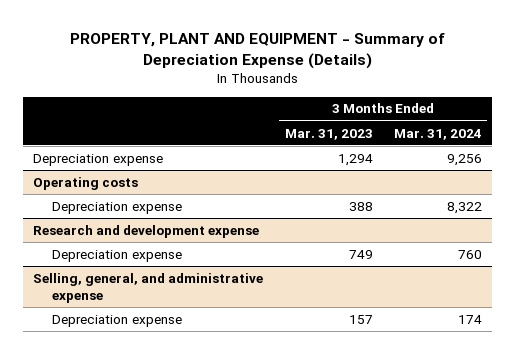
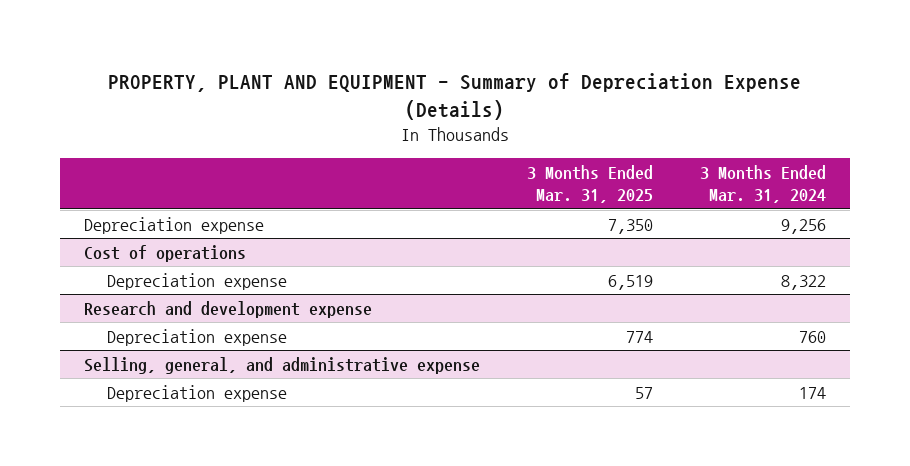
- | 3 Months Ended Mar. 31, 2023 | 3 Months Ended Mar. 31, 2024
+ | 3 Months Ended Mar. 31, 2025 | 3 Months Ended Mar. 31, 2024
- Operating costs
+ Cost of operations

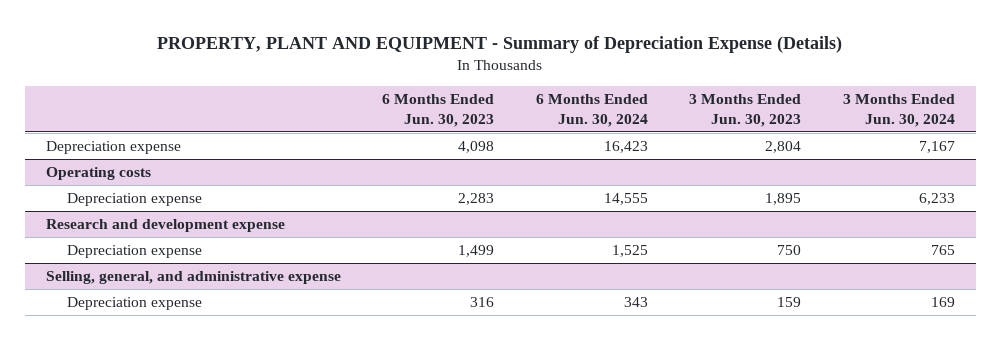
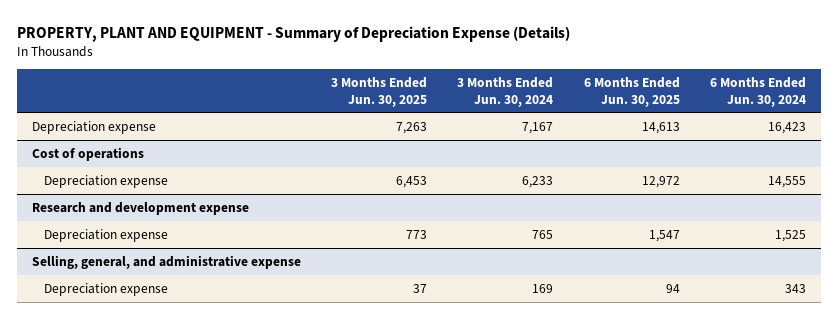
- | 6 Months Ended Jun. 30, 2023 | 6 Months Ended Jun. 30, 2024 | 3 Months Ended Jun. 30, 2023 | 3 Months Ended Jun. 30, 2024
+ | 3 Months Ended Jun. 30, 2025 | 3 Months Ended Jun. 30, 2024 | 6 Months Ended Jun. 30, 2025 | 6 Months Ended Jun. 30, 2024
- Operating costs
+ Cost of operations

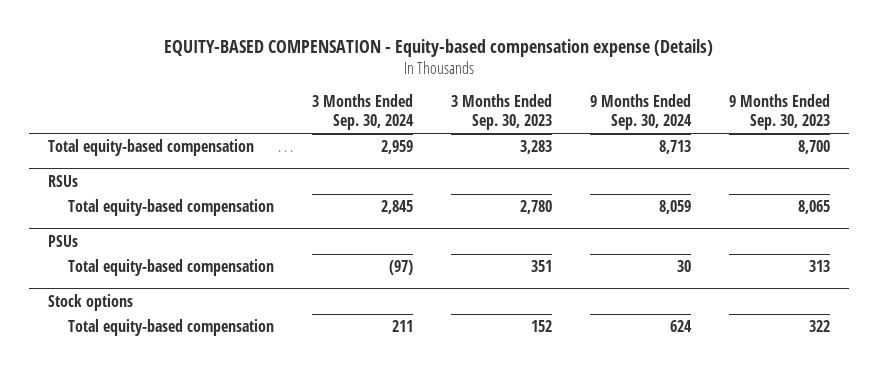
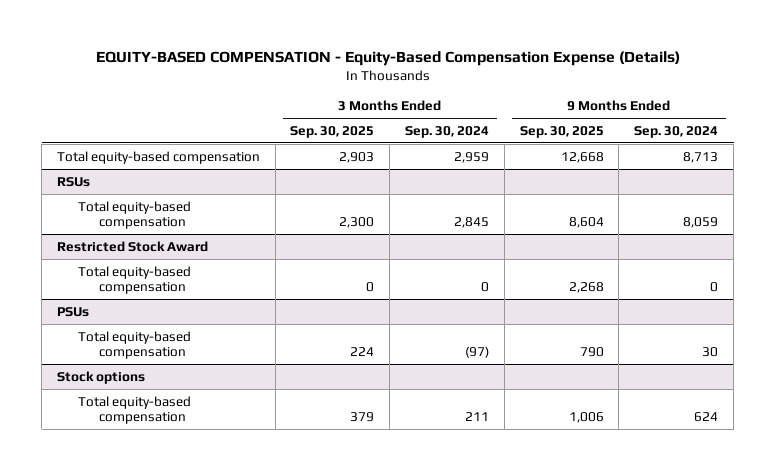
- EQUITY-BASED COMPENSATION - Equity-based compensation expense (Details)
+ EQUITY-BASED COMPENSATION - Equity-Based Compensation Expense (Details)
- | 3 Months Ended Sep. 30, 2024 | 3 Months Ended Sep. 30, 2023 | 9 Months Ended Sep. 30, 2024 | 9 Months Ended Sep. 30, 2023
+ | 3 Months Ended Sep. 30, 2025 | 3 Months Ended Sep. 30, 2024 | 9 Months Ended Sep. 30, 2025 | 9 Months Ended Sep. 30, 2024
+ Restricted Stock Award
+ Total equity-based compensation | 0 | 0 | 2,268 | 0

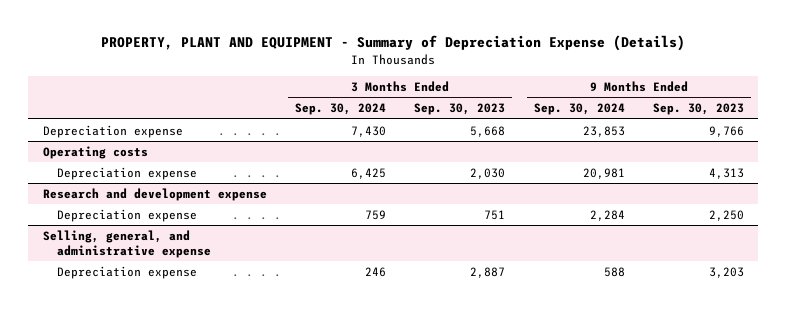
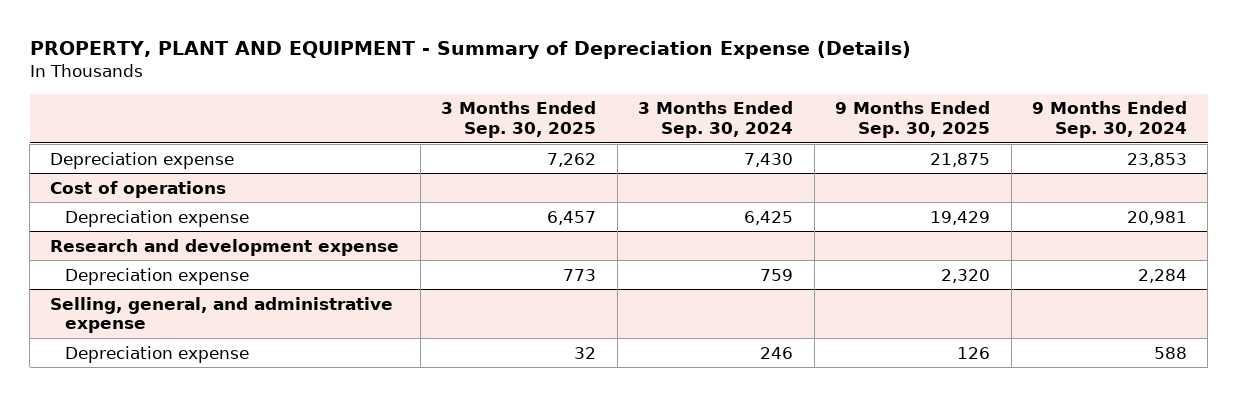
- | 3 Months Ended Sep. 30, 2024 | 3 Months Ended Sep. 30, 2023 | 9 Months Ended Sep. 30, 2024 | 9 Months Ended Sep. 30, 2023
+ | 3 Months Ended Sep. 30, 2025 | 3 Months Ended Sep. 30, 2024 | 9 Months Ended Sep. 30, 2025 | 9 Months Ended Sep. 30, 2024
- Operating costs
+ Cost of operations

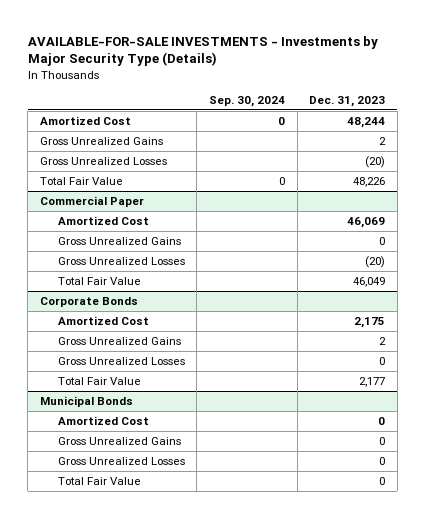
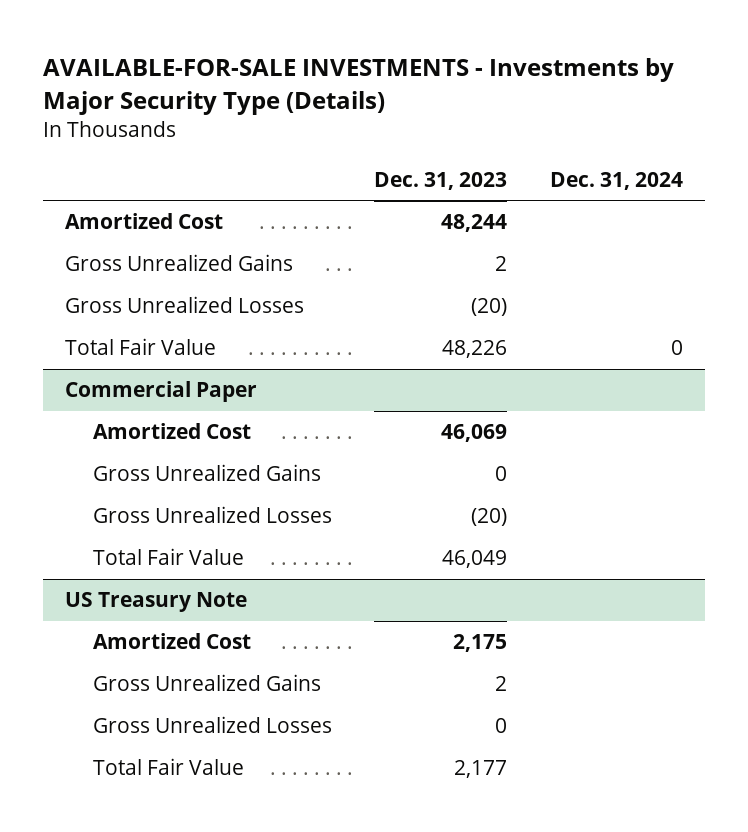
- | Sep. 30, 2024 | Dec. 31, 2023
+ | Dec. 31, 2023 | Dec. 31, 2024
- Corporate Bonds
+ US Treasury Note
- Municipal Bonds
- Amortized Cost | | 0
- Gross Unrealized Gains | | 0
- Gross Unrealized Losses | | 0
- Total Fair Value | | 0

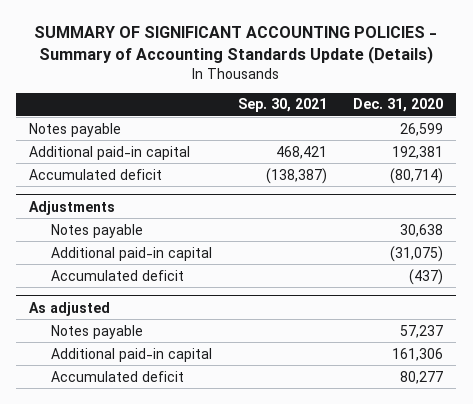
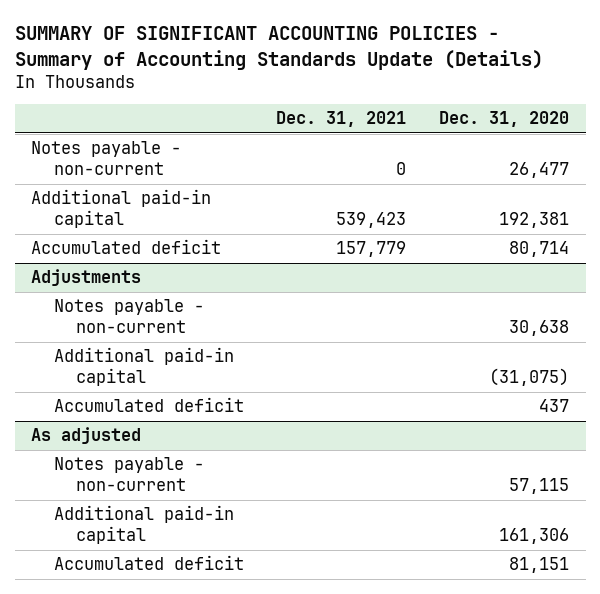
- | Sep. 30, 2021 | Dec. 31, 2020
+ | Dec. 31, 2021 | Dec. 31, 2020
- Notes payable | | 26,599
+ Notes payable - non-current | 0 | 26,477
- Accumulated deficit | (138,387) | (80,714)
+ Accumulated deficit | 157,779 | 80,714
@ Adjustments
- Notes payable | | 30,638
+ Notes payable - non-current | | 30,638
- Accumulated deficit | | (437)
+ Accumulated deficit | | 437
@ As adjusted
- Notes payable | | 57,237
+ Notes payable - non-current | | 57,115
- Accumulated deficit | | 80,277
+ Accumulated deficit | | 81,151

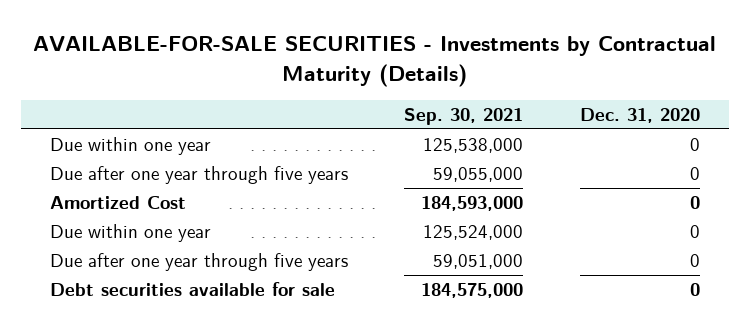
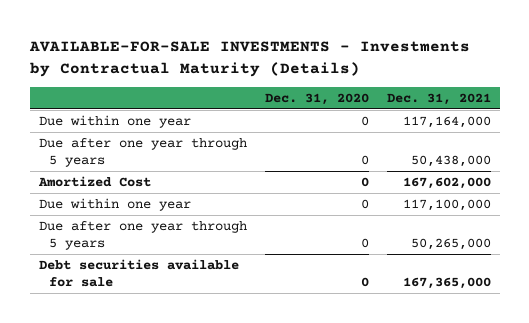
- AVAILABLE-FOR-SALE SECURITIES - Investments by Contractual Maturity (Details)
+ AVAILABLE-FOR-SALE INVESTMENTS - Investments by Contractual Maturity (Details)
- | Sep. 30, 2021 | Dec. 31, 2020
+ | Dec. 31, 2020 | Dec. 31, 2021
- Due after one year through five years | 59,055,000 | 0
+ Due after one year through 5 years | 0 | 50,438,000
- Due after one year through five years | 59,051,000 | 0
+ Due after one year through 5 years | 0 | 50,265,000

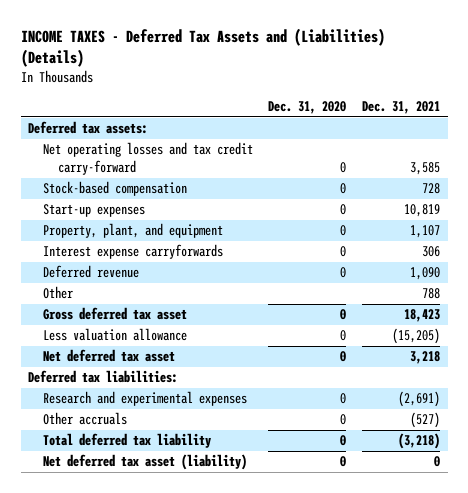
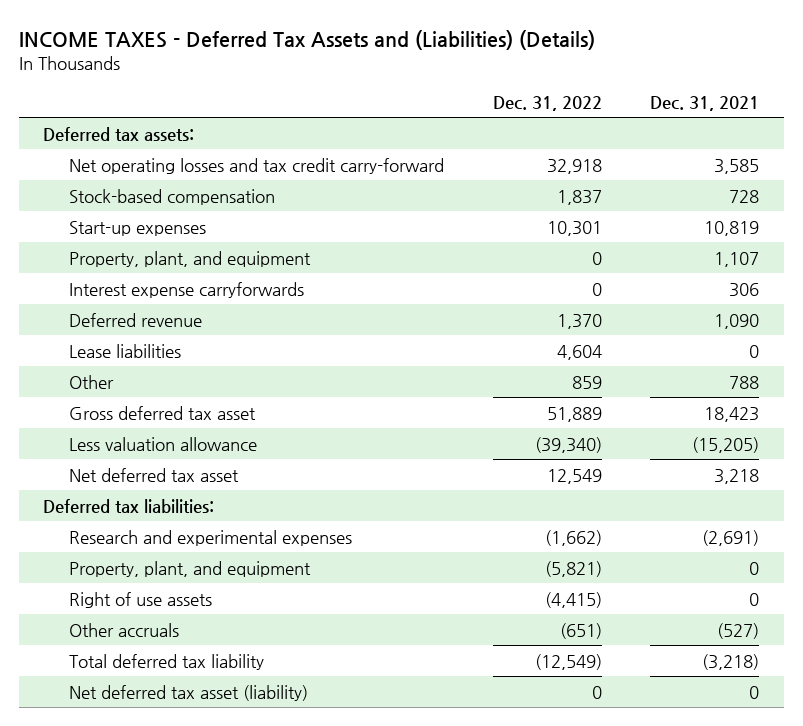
- | Dec. 31, 2020 | Dec. 31, 2021
+ | Dec. 31, 2022 | Dec. 31, 2021
+ Lease liabilities | 4,604 | 0
+ Property, plant, and equipment | (5,821) | 0
+ Right of use assets | (4,415) | 0

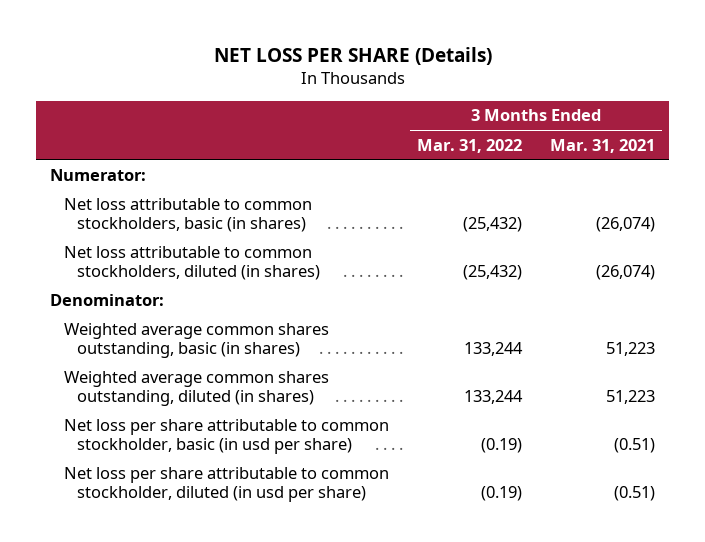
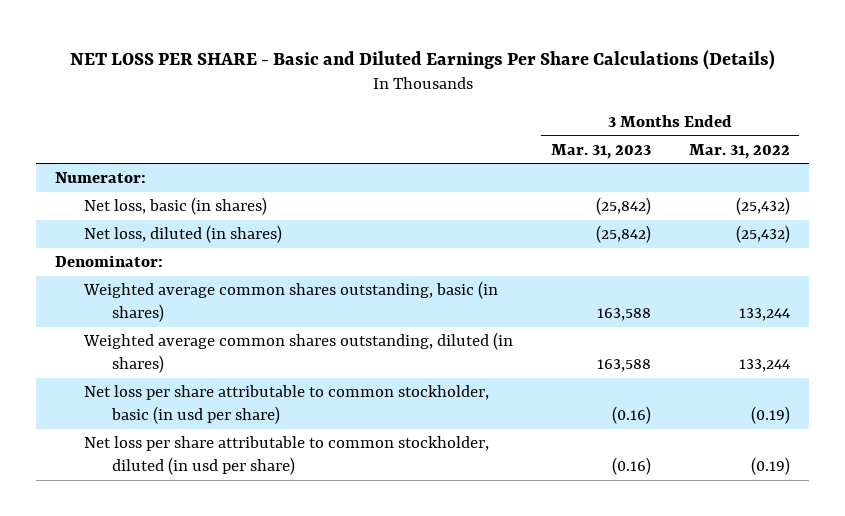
- NET LOSS PER SHARE (Details)
+ NET LOSS PER SHARE - Basic and Diluted Earnings Per Share Calculations (Details)
- | 3 Months Ended Mar. 31, 2022 | 3 Months Ended Mar. 31, 2021
+ | 3 Months Ended Mar. 31, 2023 | 3 Months Ended Mar. 31, 2022
- Net loss attributable to common stockholders, basic (in shares) | (25,432) | (26,074)
- Net loss attributable to common stockholders, diluted (in shares) | (25,432) | (26,074)
+ Net loss, basic (in shares) | (25,842) | (25,432)
+ Net loss, diluted (in shares) | (25,842) | (25,432)

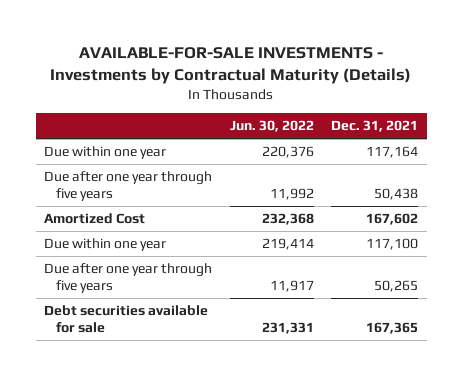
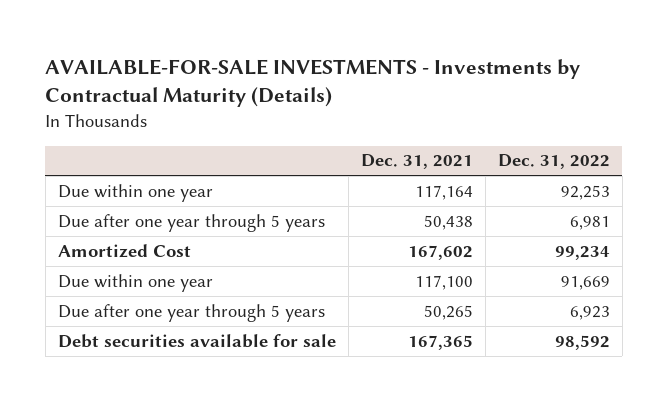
- | Jun. 30, 2022 | Dec. 31, 2021
+ | Dec. 31, 2021 | Dec. 31, 2022
- Due after one year through five years | 11,992 | 50,438
+ Due after one year through 5 years | 50,438 | 6,981
- Due after one year through five years | 11,917 | 50,265
+ Due after one year through 5 years | 50,265 | 6,923

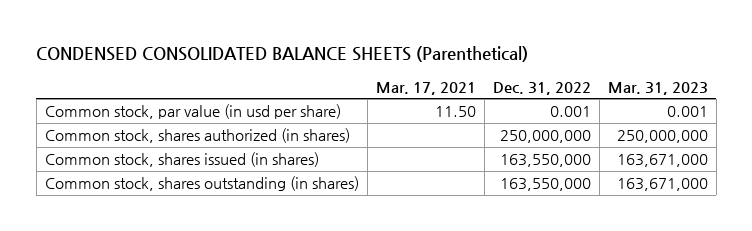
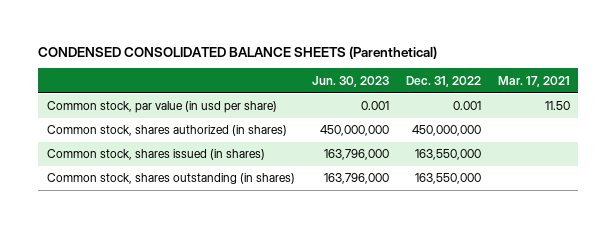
- | Mar. 17, 2021 | Dec. 31, 2022 | Mar. 31, 2023
+ | Jun. 30, 2023 | Dec. 31, 2022 | Mar. 17, 2021
- Common stock, shares authorized (in shares) | | 250,000,000 | 250,000,000
+ Common stock, shares authorized (in shares) | 450,000,000 | 450,000,000 |

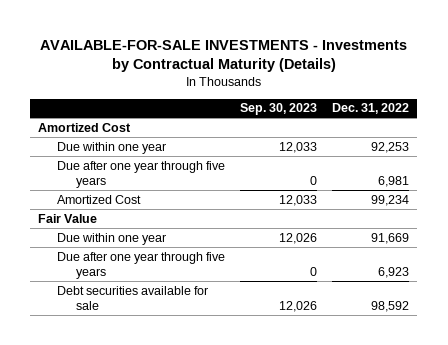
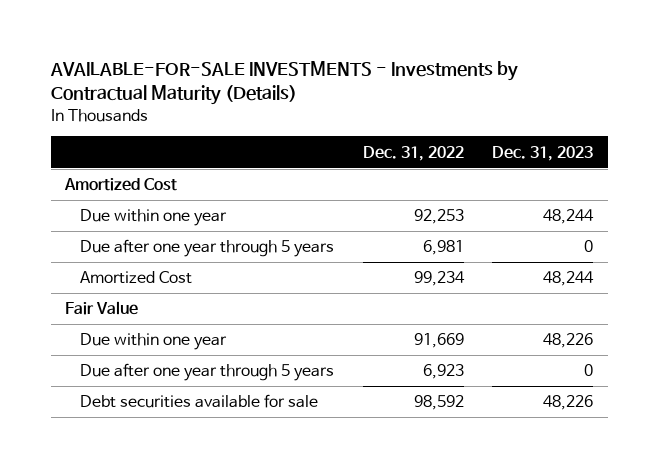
- | Sep. 30, 2023 | Dec. 31, 2022
+ | Dec. 31, 2022 | Dec. 31, 2023
- Due after one year through five years | 0 | 6,981
+ Due after one year through 5 years | 6,981 | 0
- Due after one year through five years | 0 | 6,923
+ Due after one year through 5 years | 6,923 | 0

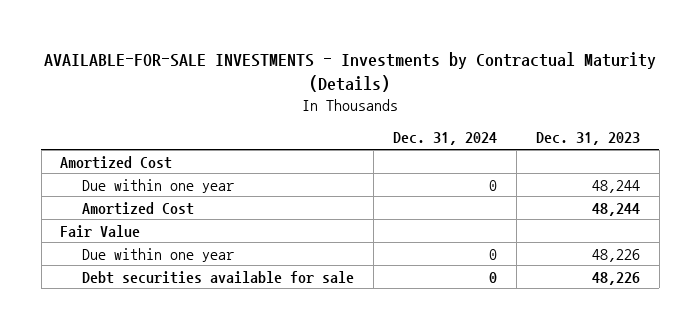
- | Dec. 31, 2022 | Dec. 31, 2023
+ | Dec. 31, 2024 | Dec. 31, 2023
- Due after one year through 5 years | 6,981 | 0
- Due after one year through 5 years | 6,923 | 0

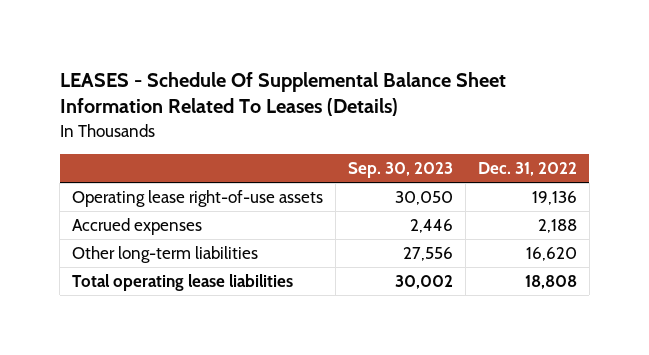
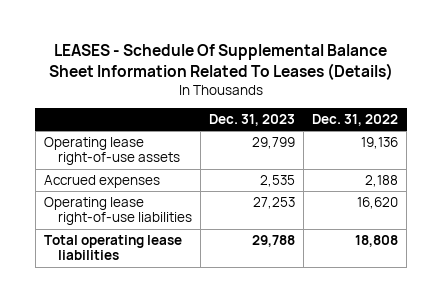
- | Sep. 30, 2023 | Dec. 31, 2022
+ | Dec. 31, 2023 | Dec. 31, 2022
- Other long-term liabilities | 27,556 | 16,620
+ Operating lease right-of-use liabilities | 27,253 | 16,620

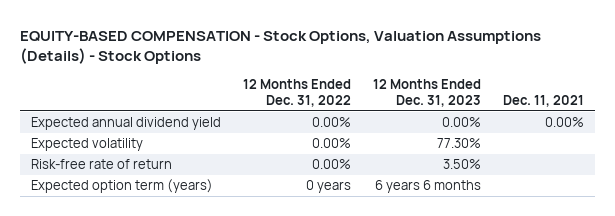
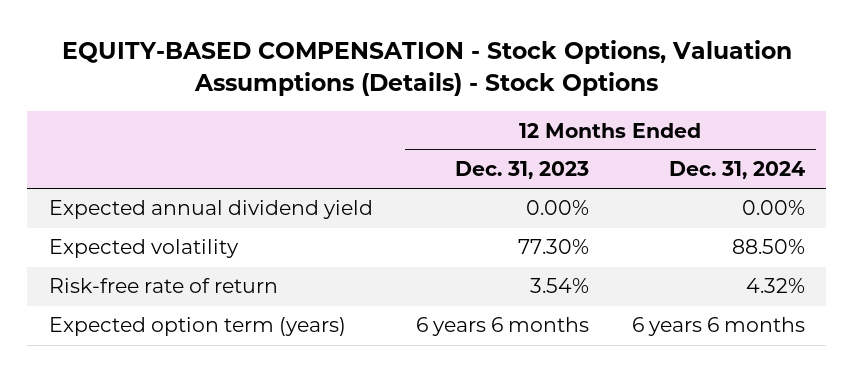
- | 12 Months Ended Dec. 31, 2022 | 12 Months Ended Dec. 31, 2023 | Dec. 11, 2021
+ | 12 Months Ended Dec. 31, 2023 | 12 Months Ended Dec. 31, 2024
- Risk-free rate of return | 0.00% | 3.50% |
+ Risk-free rate of return | 3.54% | 4.32%

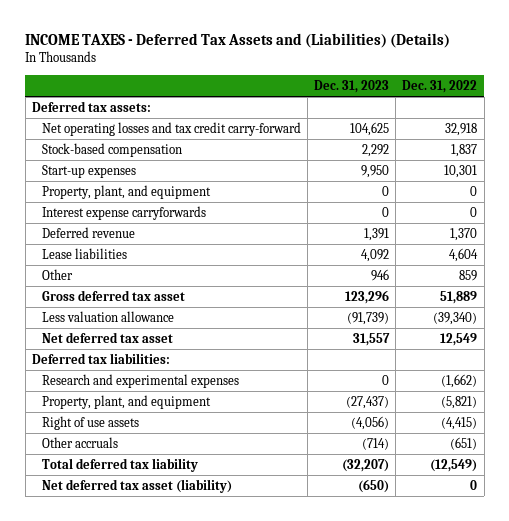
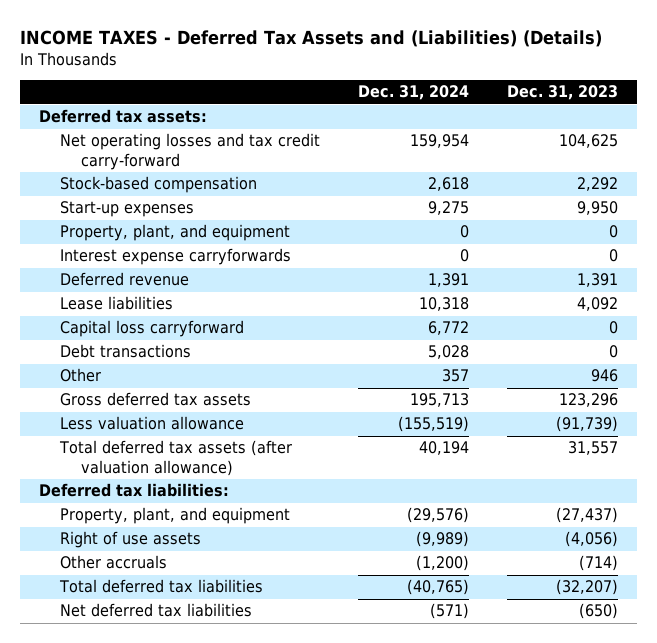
- | Dec. 31, 2023 | Dec. 31, 2022
+ | Dec. 31, 2024 | Dec. 31, 2023
+ Capital loss carryforward | 6,772 | 0
+ Debt transactions | 5,028 | 0
- Gross deferred tax asset | 123,296 | 51,889
+ Gross deferred tax assets | 195,713 | 123,296
- Net deferred tax asset | 31,557 | 12,549
+ Total deferred tax assets (after valuation allowance) | 40,194 | 31,557
- Research and experimental expenses | 0 | (1,662)
- Total deferred tax liability | (32,207) | (12,549)
- Net deferred tax asset (liability) | (650) | 0
+ Total deferred tax liabilities | (40,765) | (32,207)
+ Net deferred tax liabilities | (571) | (650)

